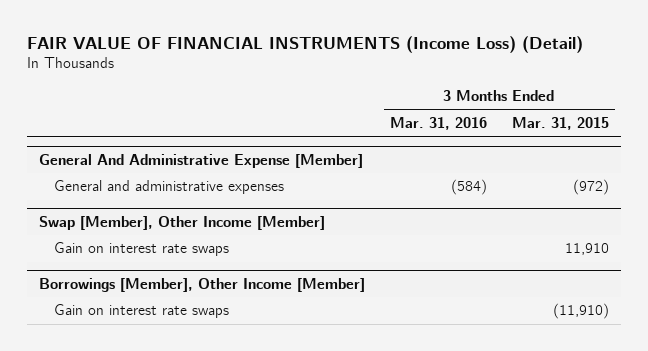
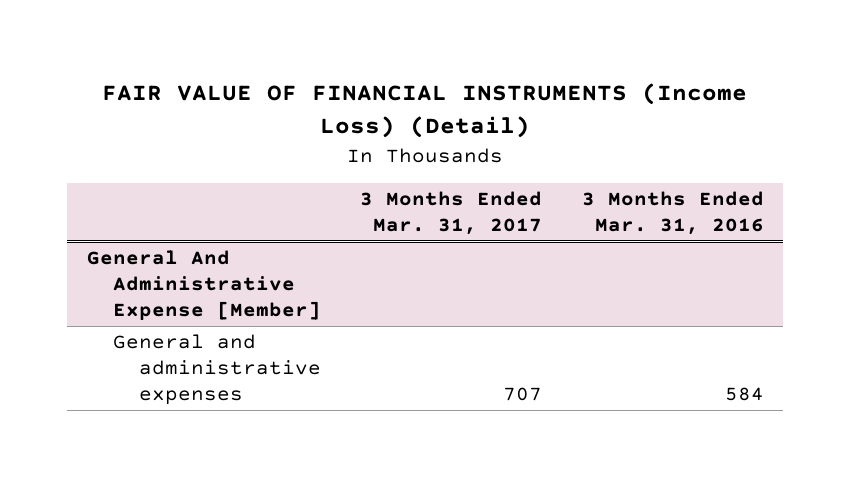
- | 3 Months Ended Mar. 31, 2016 | 3 Months Ended Mar. 31, 2015
+ | 3 Months Ended Mar. 31, 2017 | 3 Months Ended Mar. 31, 2016
@ General And Administrative Expense [Member]
- General and administrative expenses | (584) | (972)
- Swap [Member], Other Income [Member]
- Gain on interest rate swaps | | 11,910
- Borrowings [Member], Other Income [Member]
- Gain on interest rate swaps | | (11,910)
@ General And Administrative Expense [Member]
+ General and administrative expenses | 707 | 584

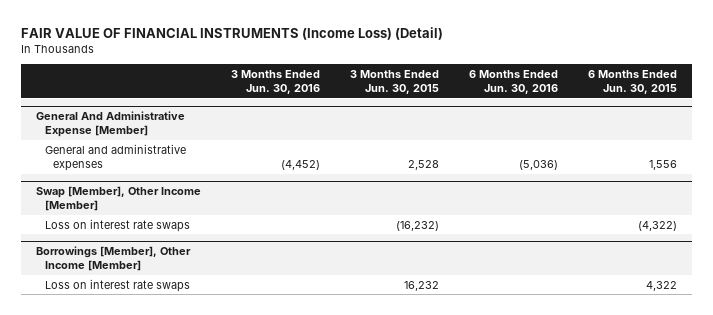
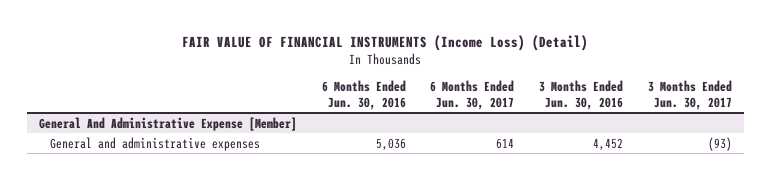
- | 3 Months Ended Jun. 30, 2016 | 3 Months Ended Jun. 30, 2015 | 6 Months Ended Jun. 30, 2016 | 6 Months Ended Jun. 30, 2015
+ | 6 Months Ended Jun. 30, 2016 | 6 Months Ended Jun. 30, 2017 | 3 Months Ended Jun. 30, 2016 | 3 Months Ended Jun. 30, 2017
@ General And Administrative Expense [Member]
- General and administrative expenses | (4,452) | 2,528 | (5,036) | 1,556
- Swap [Member], Other Income [Member]
- Loss on interest rate swaps | | (16,232) | | (4,322)
- Borrowings [Member], Other Income [Member]
- Loss on interest rate swaps | | 16,232 | | 4,322
@ General And Administrative Expense [Member]
+ General and administrative expenses | 5,036 | 614 | 4,452 | (93)

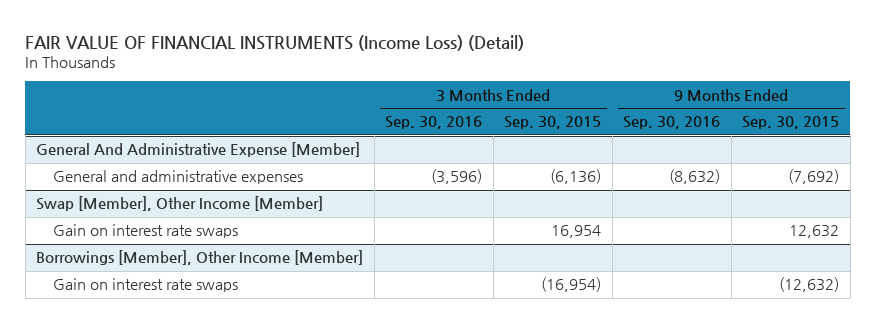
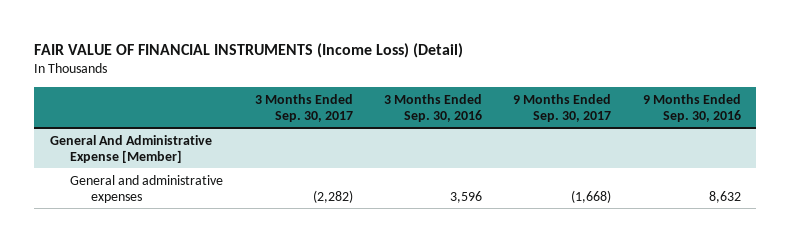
- | 3 Months Ended Sep. 30, 2016 | 3 Months Ended Sep. 30, 2015 | 9 Months Ended Sep. 30, 2016 | 9 Months Ended Sep. 30, 2015
+ | 3 Months Ended Sep. 30, 2017 | 3 Months Ended Sep. 30, 2016 | 9 Months Ended Sep. 30, 2017 | 9 Months Ended Sep. 30, 2016
@ General And Administrative Expense [Member]
- General and administrative expenses | (3,596) | (6,136) | (8,632) | (7,692)
- Swap [Member], Other Income [Member]
- Gain on interest rate swaps | | 16,954 | | 12,632
- Borrowings [Member], Other Income [Member]
- Gain on interest rate swaps | | (16,954) | | (12,632)
@ General And Administrative Expense [Member]
+ General and administrative expenses | (2,282) | 3,596 | (1,668) | 8,632

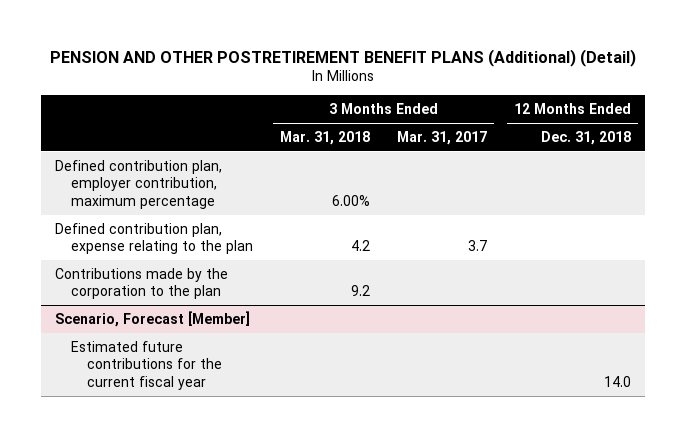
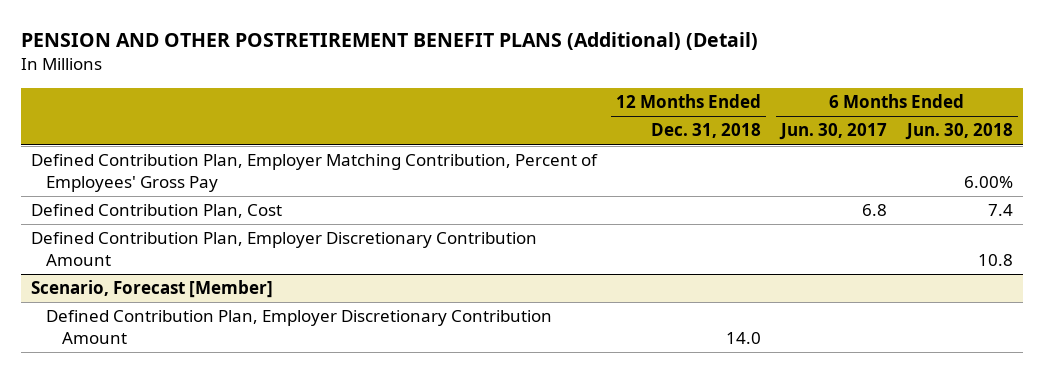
- | 3 Months Ended Mar. 31, 2018 | 3 Months Ended Mar. 31, 2017 | 12 Months Ended Dec. 31, 2018
+ | 12 Months Ended Dec. 31, 2018 | 6 Months Ended Jun. 30, 2017 | 6 Months Ended Jun. 30, 2018
- Defined contribution plan, employer contribution, maximum percentage | 6.00% | |
- Defined contribution plan, expense relating to the plan | 4.2 | 3.7 |
- Contributions made by the corporation to the plan | 9.2 | |
+ Defined Contribution Plan, Employer Matching Contribution, Percent of Employees' Gross Pay | | | 6.00%
+ Defined Contribution Plan, Cost | | 6.8 | 7.4
+ Defined Contribution Plan, Employer Discretionary Contribution Amount | | | 10.8
@ Scenario, Forecast [Member]
- Estimated future contributions for the current fiscal year | | | 14.0
+ Defined Contribution Plan, Employer Discretionary Contribution Amount | 14.0 | |

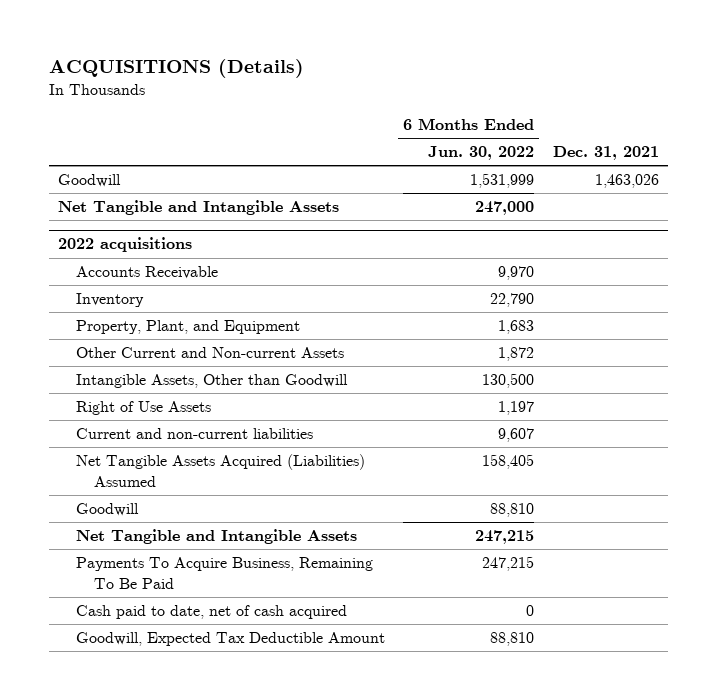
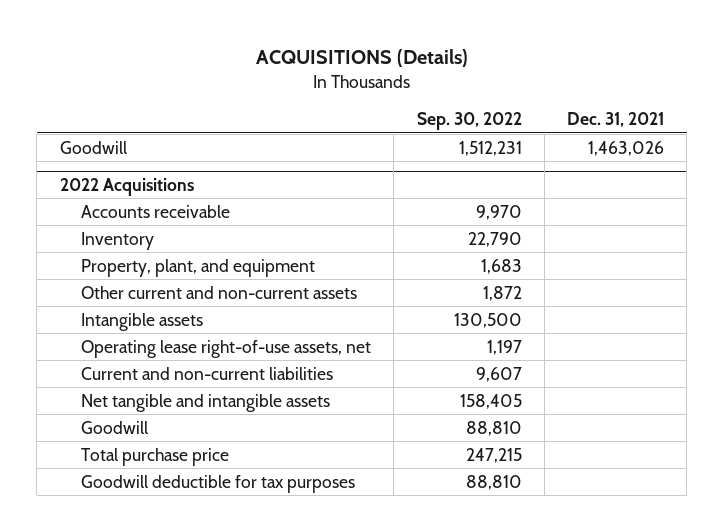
- | 6 Months Ended Jun. 30, 2022 | Dec. 31, 2021
+ | Sep. 30, 2022 | Dec. 31, 2021
- Net Tangible and Intangible Assets | 247,000 |
- 2022 acquisitions
- Accounts Receivable | 9,970 |
+ 2022 Acquisitions
+ Accounts receivable | 9,970 |
- Property, Plant, and Equipment | 1,683 |
- Other Current and Non-current Assets | 1,872 |
- Intangible Assets, Other than Goodwill | 130,500 |
- Right of Use Assets | 1,197 |
+ Property, plant, and equipment | 1,683 |
+ Other current and non-current assets | 1,872 |
+ Intangible assets | 130,500 |
+ Operating lease right-of-use assets, net | 1,197 |
- Net Tangible Assets Acquired (Liabilities) Assumed | 158,405 |
+ Net tangible and intangible assets | 158,405 |
- Net Tangible and Intangible Assets | 247,215 |
- Payments To Acquire Business, Remaining To Be Paid | 247,215 |
- Cash paid to date, net of cash acquired | 0 |
- Goodwill, Expected Tax Deductible Amount | 88,810 |
+ Total purchase price | 247,215 |
+ Goodwill deductible for tax purposes | 88,810 |

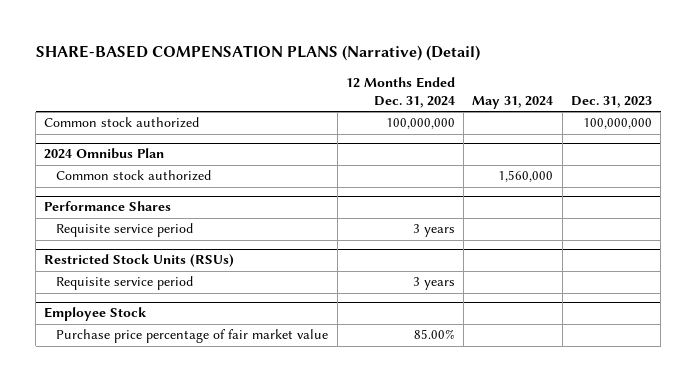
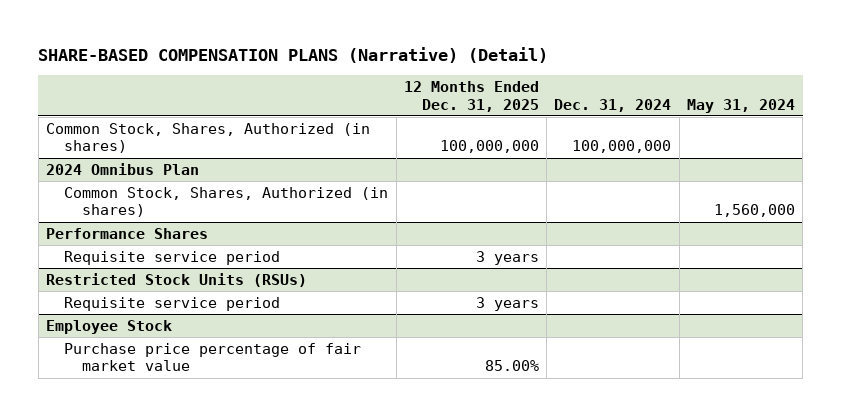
- | 12 Months Ended Dec. 31, 2024 | May 31, 2024 | Dec. 31, 2023
+ | 12 Months Ended Dec. 31, 2025 | Dec. 31, 2024 | May 31, 2024
- Common stock authorized | 100,000,000 | | 100,000,000
+ Common Stock, Shares, Authorized (in shares) | 100,000,000 | 100,000,000 |
@ 2024 Omnibus Plan
- Common stock authorized | | 1,560,000 |
+ Common Stock, Shares, Authorized (in shares) | | | 1,560,000

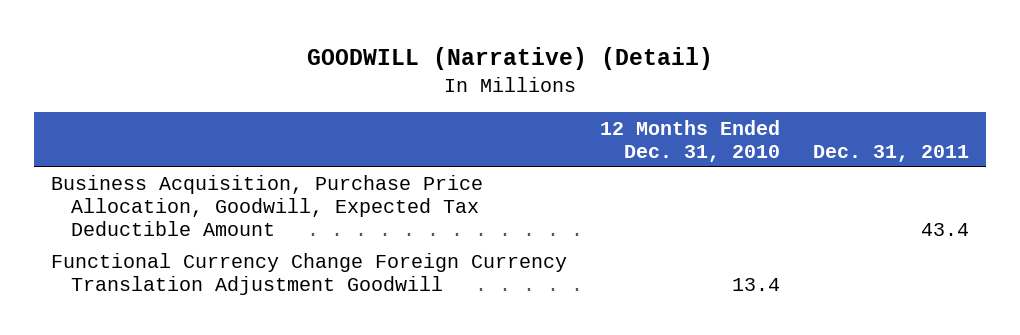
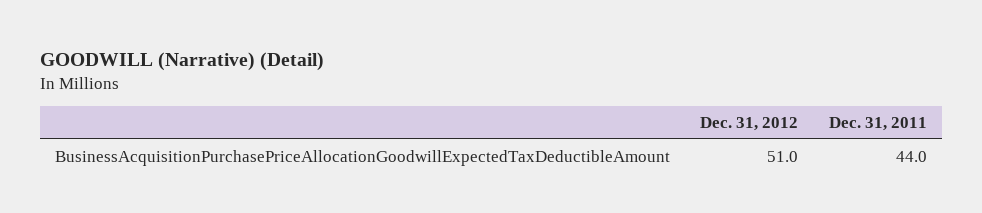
- | 12 Months Ended Dec. 31, 2010 | Dec. 31, 2011
+ | Dec. 31, 2012 | Dec. 31, 2011
- Business Acquisition, Purchase Price Allocation, Goodwill, Expected Tax Deductible Amount | | 43.4
- Functional Currency Change Foreign Currency Translation Adjustment Goodwill | 13.4 |
+ BusinessAcquisitionPurchasePriceAllocationGoodwillExpectedTaxDeductibleAmount | 51.0 | 44.0

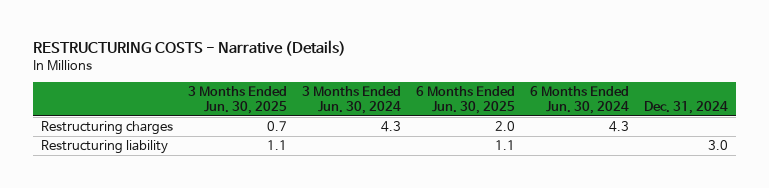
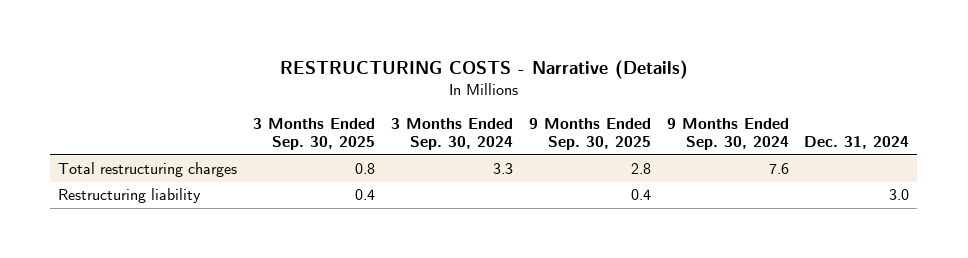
- | 3 Months Ended Jun. 30, 2025 | 3 Months Ended Jun. 30, 2024 | 6 Months Ended Jun. 30, 2025 | 6 Months Ended Jun. 30, 2024 | Dec. 31, 2024
+ | 3 Months Ended Sep. 30, 2025 | 3 Months Ended Sep. 30, 2024 | 9 Months Ended Sep. 30, 2025 | 9 Months Ended Sep. 30, 2024 | Dec. 31, 2024
- Restructuring charges | 0.7 | 4.3 | 2.0 | 4.3 |
+ Total restructuring charges | 0.8 | 3.3 | 2.8 | 7.6 |

